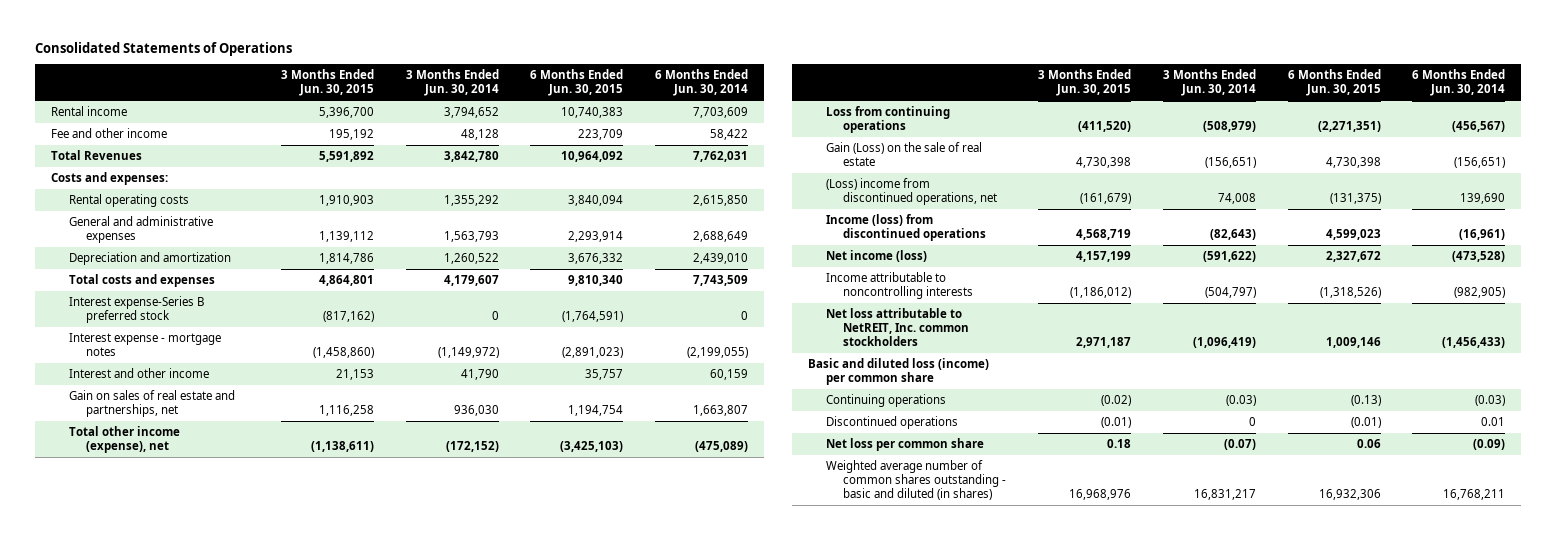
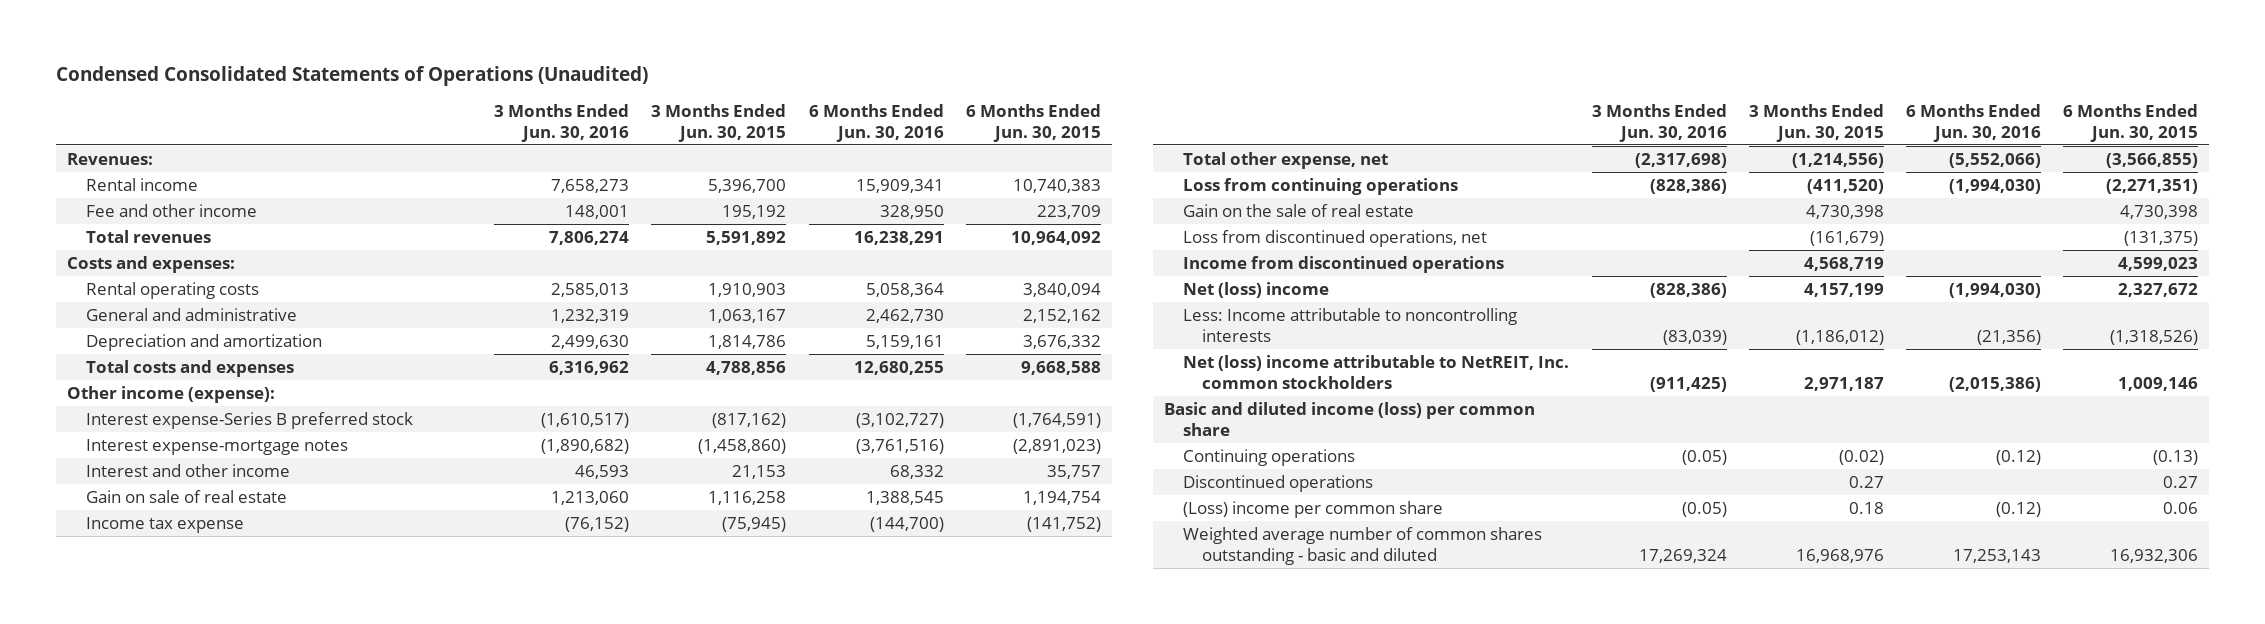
- Consolidated Statements of Operations
+ Condensed Consolidated Statements of Operations (Unaudited)
- | 3 Months Ended Jun. 30, 2015 | 3 Months Ended Jun. 30, 2014 | 6 Months Ended Jun. 30, 2015 | 6 Months Ended Jun. 30, 2014
+ | 3 Months Ended Jun. 30, 2016 | 3 Months Ended Jun. 30, 2015 | 6 Months Ended Jun. 30, 2016 | 6 Months Ended Jun. 30, 2015
+ Revenues:
- Total Revenues | 5,591,892 | 3,842,780 | 10,964,092 | 7,762,031
+ Total revenues | 7,806,274 | 5,591,892 | 16,238,291 | 10,964,092
- General and administrative expenses | 1,139,112 | 1,563,793 | 2,293,914 | 2,688,649
+ General and administrative | 1,232,319 | 1,063,167 | 2,462,730 | 2,152,162
- Total costs and expenses | 4,864,801 | 4,179,607 | 9,810,340 | 7,743,509
+ Total costs and expenses | 6,316,962 | 4,788,856 | 12,680,255 | 9,668,588
+ Other income (expense):
- Interest expense - mortgage notes | (1,458,860) | (1,149,972) | (2,891,023) | (2,199,055)
+ Interest expense-mortgage notes | (1,890,682) | (1,458,860) | (3,761,516) | (2,891,023)
- Gain on sales of real estate and partnerships, net | 1,116,258 | 936,030 | 1,194,754 | 1,663,807
- Total other income (expense), net | (1,138,611) | (172,152) | (3,425,103) | (475,089)
+ Gain on sale of real estate | 1,213,060 | 1,116,258 | 1,388,545 | 1,194,754
+ Income tax expense | (76,152) | (75,945) | (144,700) | (141,752)
+ Total other expense, net | (2,317,698) | (1,214,556) | (5,552,066) | (3,566,855)
- Gain (Loss) on the sale of real estate | 4,730,398 | (156,651) | 4,730,398 | (156,651)
- (Loss) income from discontinued operations, net | (161,679) | 74,008 | (131,375) | 139,690
- Income (loss) from discontinued operations | 4,568,719 | (82,643) | 4,599,023 | (16,961)
- Net income (loss) | 4,157,199 | (591,622) | 2,327,672 | (473,528)
- Income attributable to noncontrolling interests | (1,186,012) | (504,797) | (1,318,526) | (982,905)
- Net loss attributable to NetREIT, Inc. common stockholders | 2,971,187 | (1,096,419) | 1,009,146 | (1,456,433)
- Basic and diluted loss (income) per common share
+ Gain on the sale of real estate | | 4,730,398 | | 4,730,398
+ Loss from discontinued operations, net | | (161,679) | | (131,375)
+ Income from discontinued operations | | 4,568,719 | | 4,599,023
+ Net (loss) income | (828,386) | 4,157,199 | (1,994,030) | 2,327,672
+ Less: Income attributable to noncontrolling interests | (83,039) | (1,186,012) | (21,356) | (1,318,526)
+ Net (loss) income attributable to NetREIT, Inc. common stockholders | (911,425) | 2,971,187 | (2,015,386) | 1,009,146
+ Basic and diluted income (loss) per common share
- Discontinued operations | (0.01) | 0 | (0.01) | 0.01
- Net loss per common share | 0.18 | (0.07) | 0.06 | (0.09)
- Weighted average number of common shares outstanding - basic and diluted (in shares) | 16,968,976 | 16,831,217 | 16,932,306 | 16,768,211
+ Discontinued operations | | 0.27 | | 0.27
+ (Loss) income per common share | (0.05) | 0.18 | (0.12) | 0.06
+ Weighted average number of common shares outstanding - basic and diluted | 17,269,324 | 16,968,976 | 17,253,143 | 16,932,306

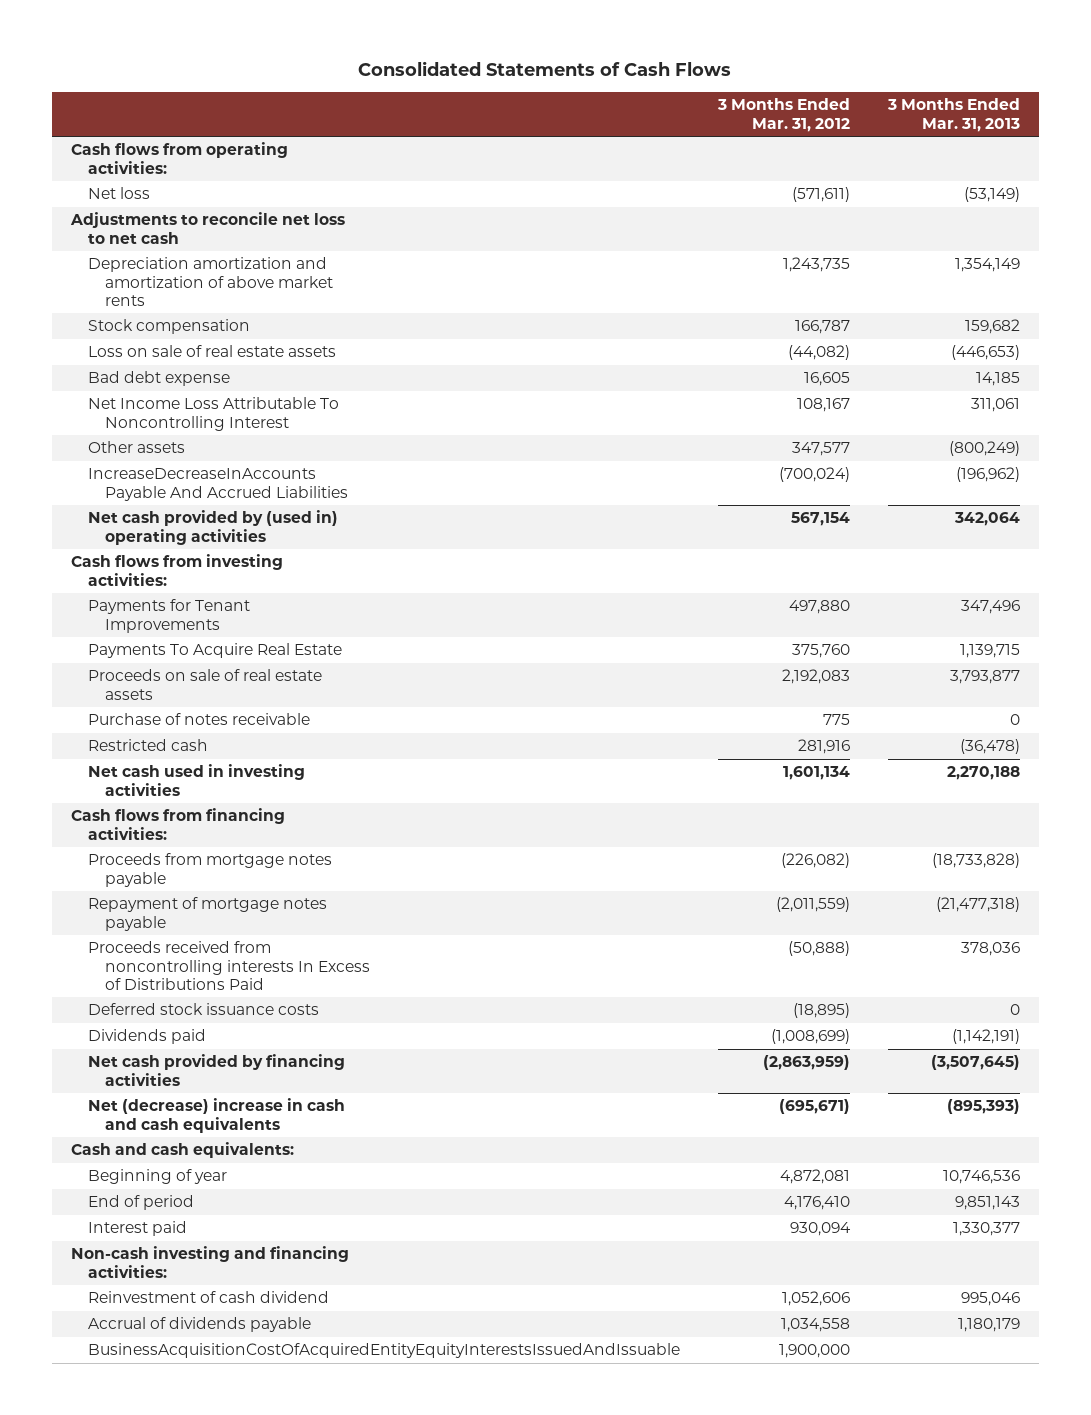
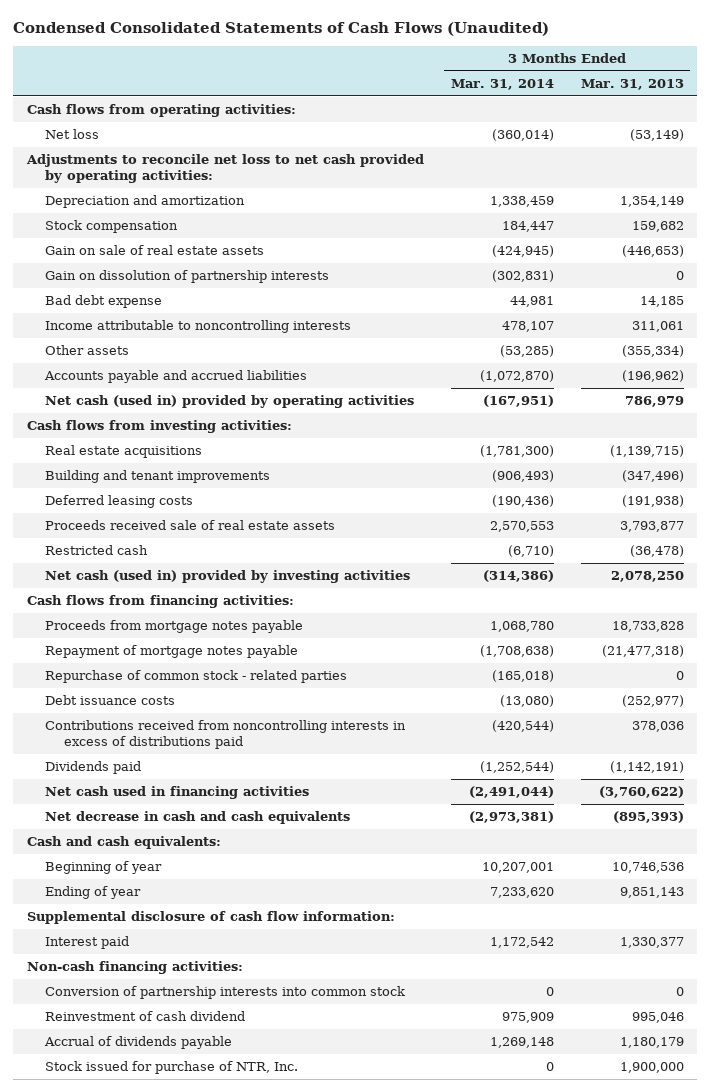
- Consolidated Statements of Cash Flows
+ Condensed Consolidated Statements of Cash Flows (Unaudited)
- | 3 Months Ended Mar. 31, 2012 | 3 Months Ended Mar. 31, 2013
+ | 3 Months Ended Mar. 31, 2014 | 3 Months Ended Mar. 31, 2013
- Adjustments to reconcile net loss to net cash
- Depreciation amortization and amortization of above market rents | 1,243,735 | 1,354,149
+ Adjustments to reconcile net loss to net cash provided by operating activities:
+ Depreciation and amortization | 1,338,459 | 1,354,149
- Loss on sale of real estate assets | (44,082) | (446,653)
+ Gain on sale of real estate assets | (424,945) | (446,653)
+ Gain on dissolution of partnership interests | (302,831) | 0
- Net Income Loss Attributable To Noncontrolling Interest | 108,167 | 311,061
- Other assets | 347,577 | (800,249)
- IncreaseDecreaseInAccounts Payable And Accrued Liabilities | (700,024) | (196,962)
- Net cash provided by (used in) operating activities | 567,154 | 342,064
+ Income attributable to noncontrolling interests | 478,107 | 311,061
+ Other assets | (53,285) | (355,334)
+ Accounts payable and accrued liabilities | (1,072,870) | (196,962)
+ Net cash (used in) provided by operating activities | (167,951) | 786,979
- Payments for Tenant Improvements | 497,880 | 347,496
- Payments To Acquire Real Estate | 375,760 | 1,139,715
- Proceeds on sale of real estate assets | 2,192,083 | 3,793,877
- Purchase of notes receivable | 775 | 0
+ Real estate acquisitions | (1,781,300) | (1,139,715)
+ Building and tenant improvements | (906,493) | (347,496)
+ Deferred leasing costs | (190,436) | (191,938)
+ Proceeds received sale of real estate assets | 2,570,553 | 3,793,877
- Net cash used in investing activities | 1,601,134 | 2,270,188
+ Net cash (used in) provided by investing activities | (314,386) | 2,078,250
- Proceeds from mortgage notes payable | (226,082) | (18,733,828)
+ Proceeds from mortgage notes payable | 1,068,780 | 18,733,828
- Proceeds received from noncontrolling interests In Excess of Distributions Paid | (50,888) | 378,036
- Deferred stock issuance costs | (18,895) | 0
+ Repurchase of common stock - related parties | (165,018) | 0
+ Debt issuance costs | (13,080) | (252,977)
+ Contributions received from noncontrolling interests in excess of distributions paid | (420,544) | 378,036
- Net cash provided by financing activities | (2,863,959) | (3,507,645)
- Net (decrease) increase in cash and cash equivalents | (695,671) | (895,393)
+ Net cash used in financing activities | (2,491,044) | (3,760,622)
+ Net decrease in cash and cash equivalents | (2,973,381) | (895,393)
- End of period | 4,176,410 | 9,851,143
+ Ending of year | 7,233,620 | 9,851,143
+ Supplemental disclosure of cash flow information:
- Non-cash investing and financing activities:
+ Non-cash financing activities:
+ Conversion of partnership interests into common stock | 0 | 0
- BusinessAcquisitionCostOfAcquiredEntityEquityInterestsIssuedAndIssuable | 1,900,000 |
+ Stock issued for purchase of NTR, Inc. | 0 | 1,900,000

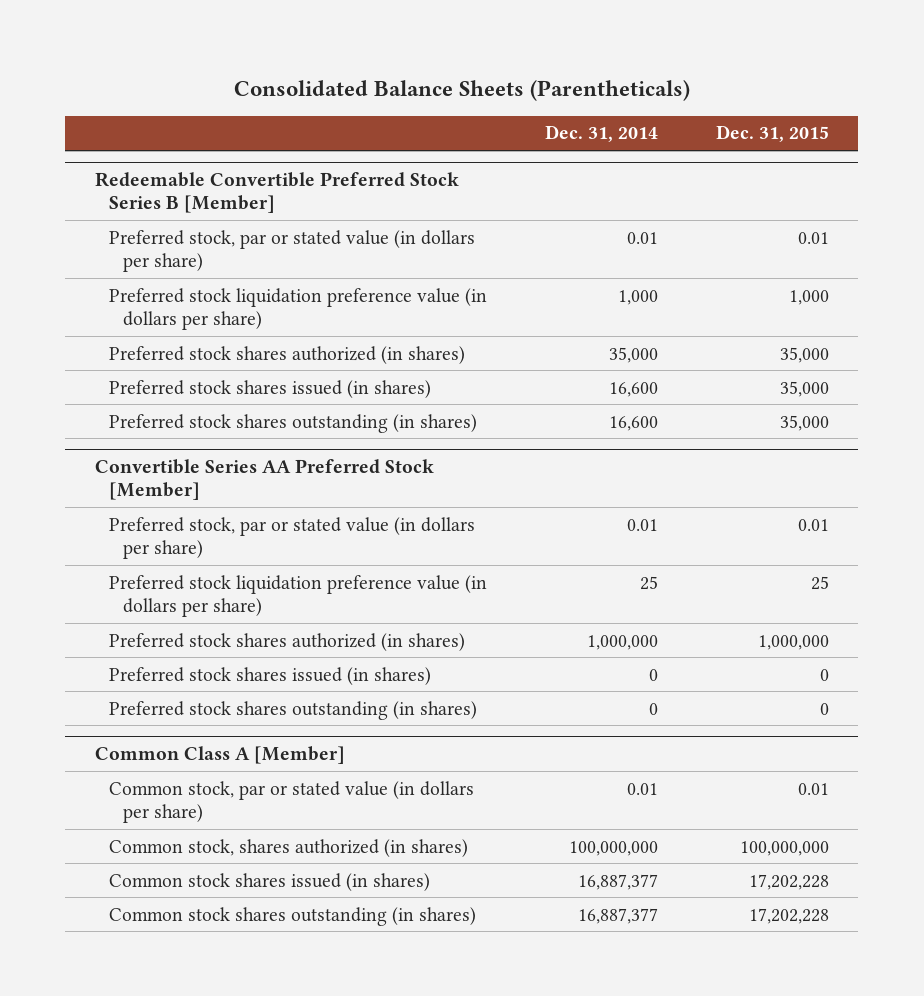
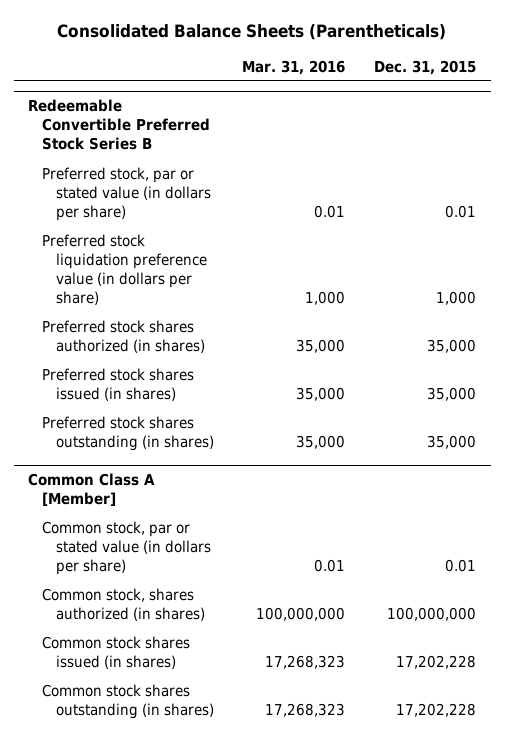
- | Dec. 31, 2014 | Dec. 31, 2015
+ | Mar. 31, 2016 | Dec. 31, 2015
- Redeemable Convertible Preferred Stock Series B [Member]
+ Redeemable Convertible Preferred Stock Series B
- Convertible Series AA Preferred Stock [Member]
- Preferred stock, par or stated value (in dollars per share) | 0.01 | 0.01
- Preferred stock liquidation preference value (in dollars per share) | 25 | 25
- Preferred stock shares authorized (in shares) | 1,000,000 | 1,000,000
- Preferred stock shares issued (in shares) | 0 | 0
- Preferred stock shares outstanding (in shares) | 0 | 0

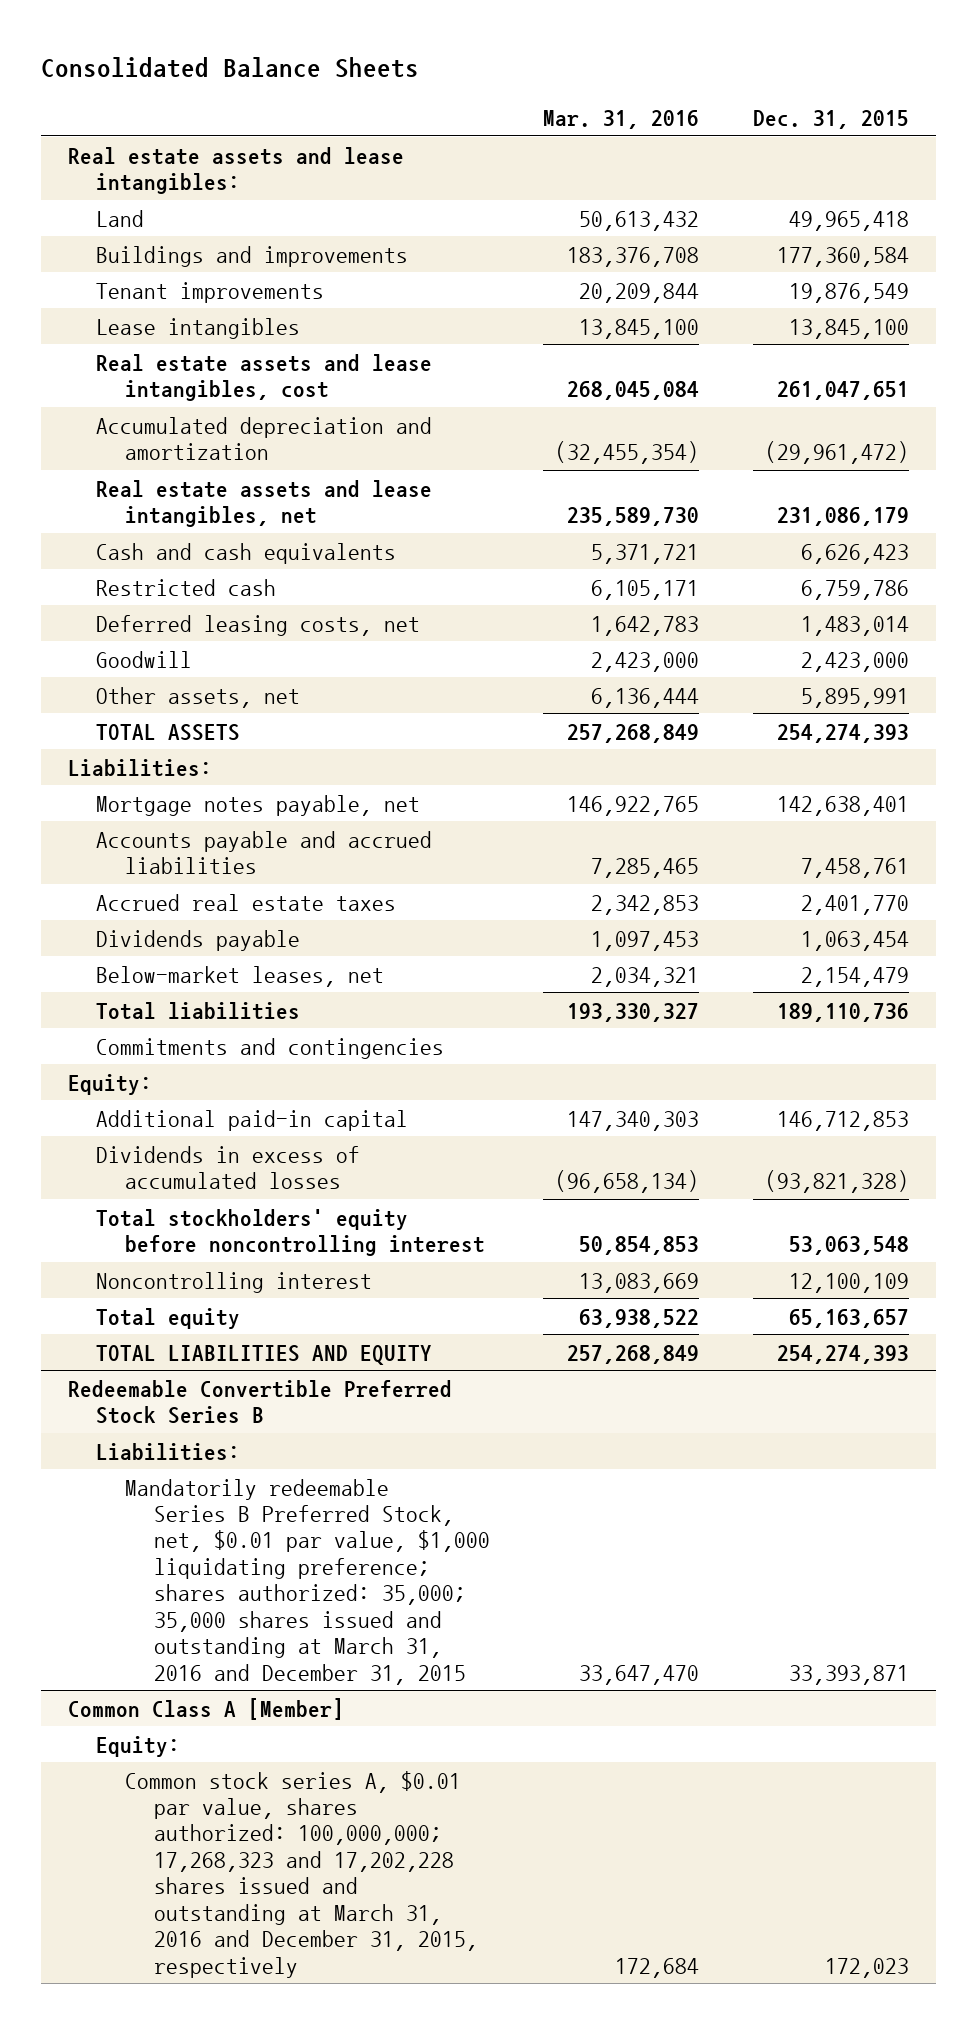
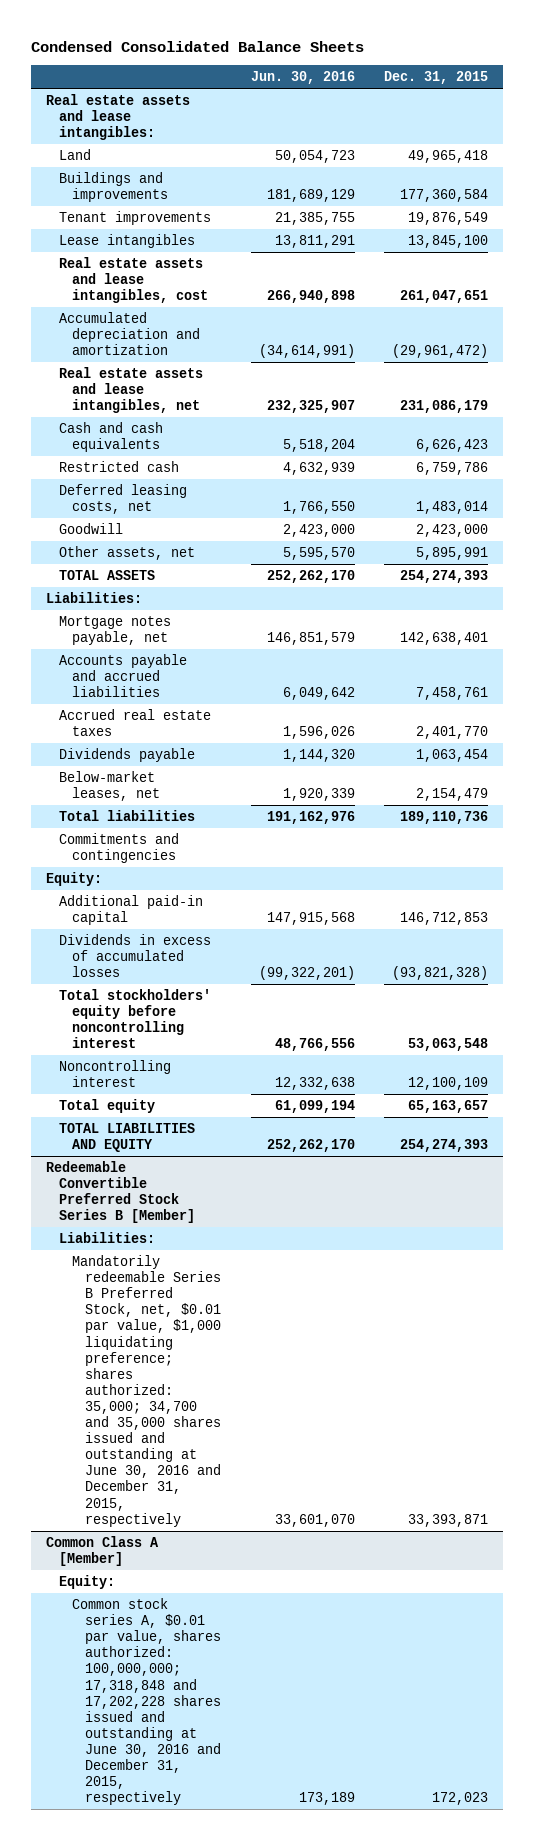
- Consolidated Balance Sheets
+ Condensed Consolidated Balance Sheets
- | Mar. 31, 2016 | Dec. 31, 2015
+ | Jun. 30, 2016 | Dec. 31, 2015
- Redeemable Convertible Preferred Stock Series B
+ Redeemable Convertible Preferred Stock Series B [Member]
- Mandatorily redeemable Series B Preferred Stock, net, $0.01 par value, $1,000 liquidating preference; shares authorized: 35,000; 35,000 shares issued and outstanding at March 31, 2016 and December 31, 2015 | 33,647,470 | 33,393,871
+ Mandatorily redeemable Series B Preferred Stock, net, $0.01 par value, $1,000 liquidating preference; shares authorized: 35,000; 34,700 and 35,000 shares issued and outstanding at June 30, 2016 and December 31, 2015, respectively | 33,601,070 | 33,393,871
@ Common Class A [Member]
- Common stock series A, $0.01 par value, shares authorized: 100,000,000; 17,268,323 and 17,202,228 shares issued and outstanding at March 31, 2016 and December 31, 2015, respectively | 172,684 | 172,023
+ Common stock series A, $0.01 par value, shares authorized: 100,000,000; 17,318,848 and 17,202,228 shares issued and outstanding at June 30, 2016 and December 31, 2015, respectively | 173,189 | 172,023

